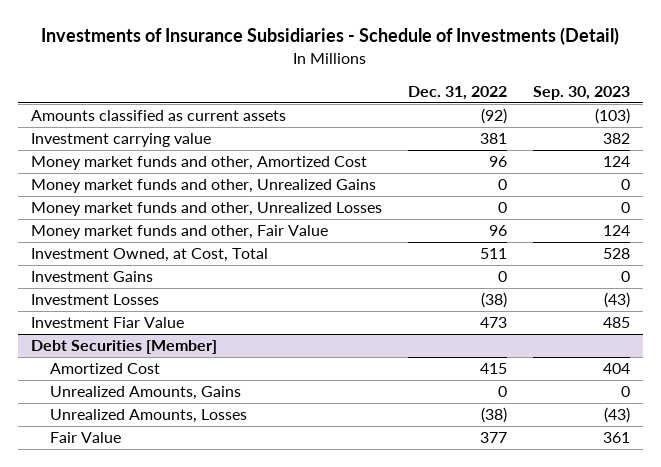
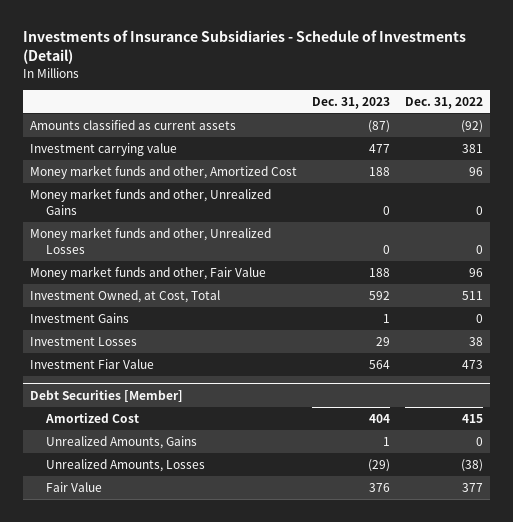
- | Dec. 31, 2022 | Sep. 30, 2023
+ | Dec. 31, 2023 | Dec. 31, 2022
- Investment Losses | (38) | (43)
+ Investment Losses | 29 | 38

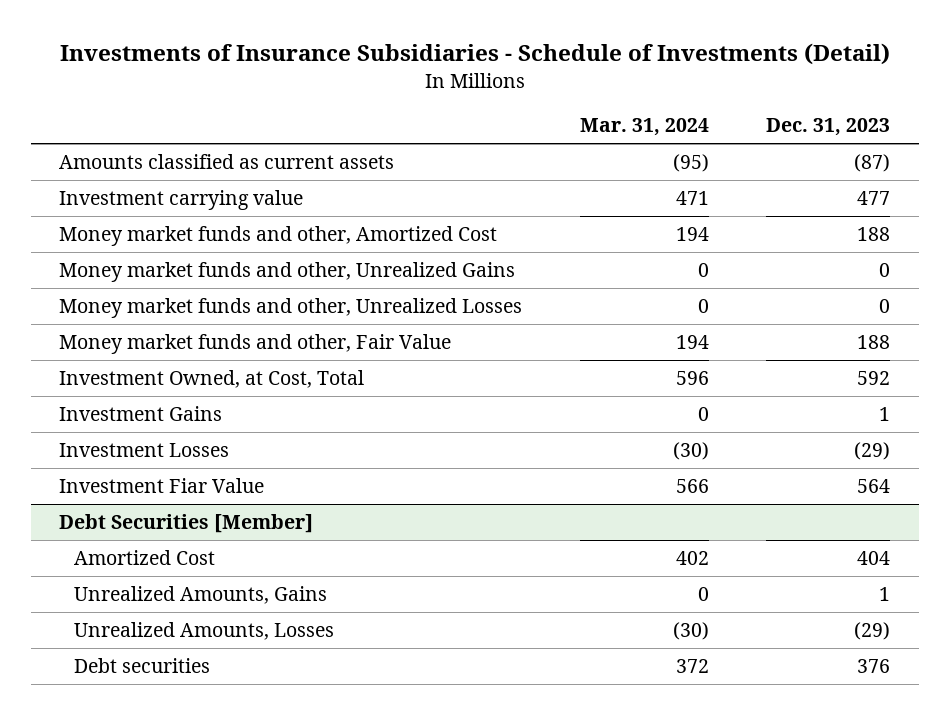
- | Dec. 31, 2023 | Dec. 31, 2022
+ | Mar. 31, 2024 | Dec. 31, 2023
- Investment Losses | 29 | 38
+ Investment Losses | (30) | (29)
@ Debt Securities [Member]
- Fair Value | 376 | 377
+ Debt securities | 372 | 376

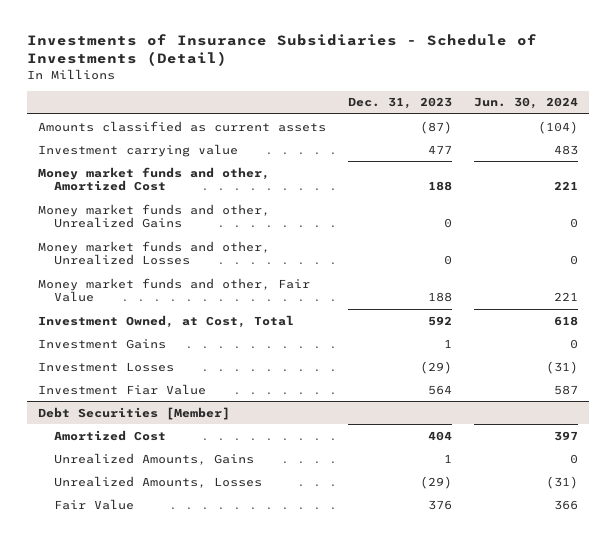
- | Mar. 31, 2024 | Dec. 31, 2023
+ | Dec. 31, 2023 | Jun. 30, 2024
@ Debt Securities [Member]
- Debt securities | 372 | 376
+ Fair Value | 376 | 366

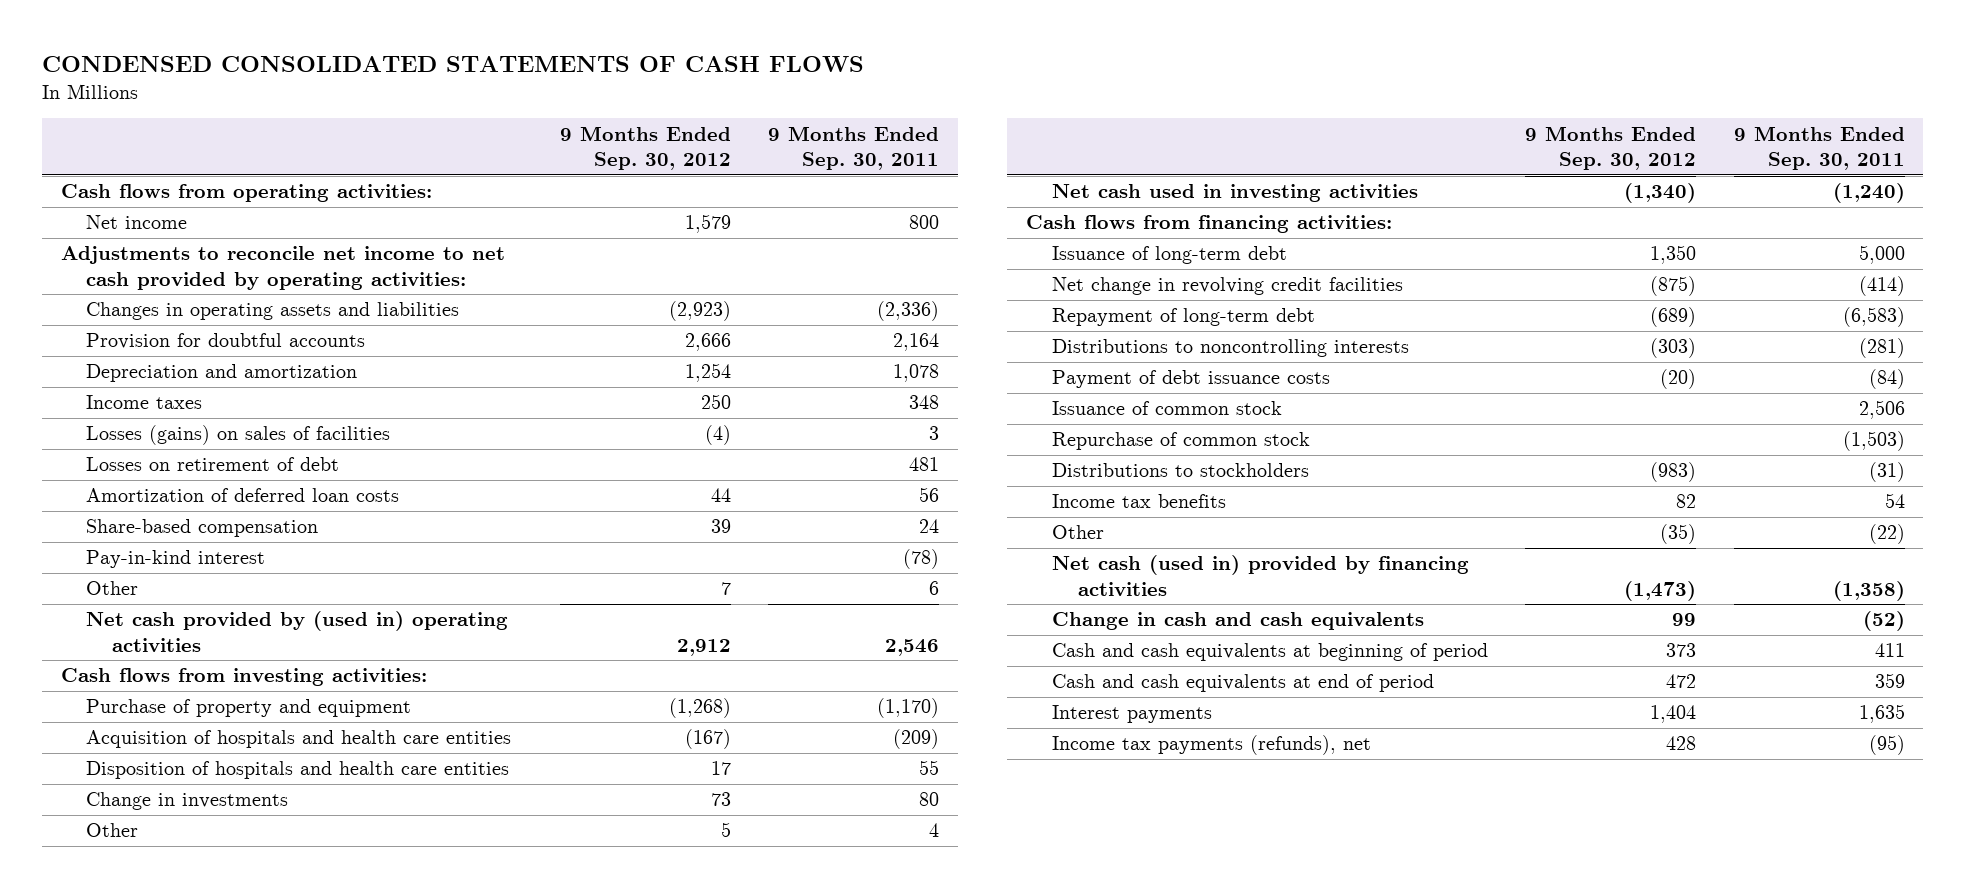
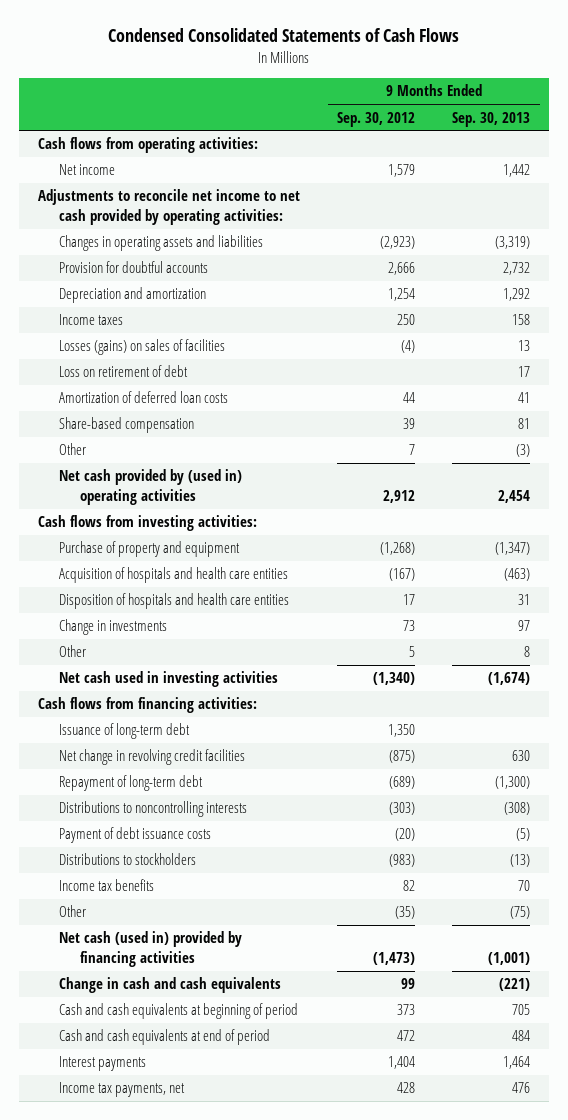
- CONDENSED CONSOLIDATED STATEMENTS OF CASH FLOWS
+ Condensed Consolidated Statements of Cash Flows
- | 9 Months Ended Sep. 30, 2012 | 9 Months Ended Sep. 30, 2011
+ | 9 Months Ended Sep. 30, 2012 | 9 Months Ended Sep. 30, 2013
- Losses on retirement of debt | | 481
+ Loss on retirement of debt | | 17
- Pay-in-kind interest | | (78)
- Issuance of common stock | | 2,506
- Repurchase of common stock | | (1,503)
- Income tax payments (refunds), net | 428 | (95)
+ Income tax payments, net | 428 | 476

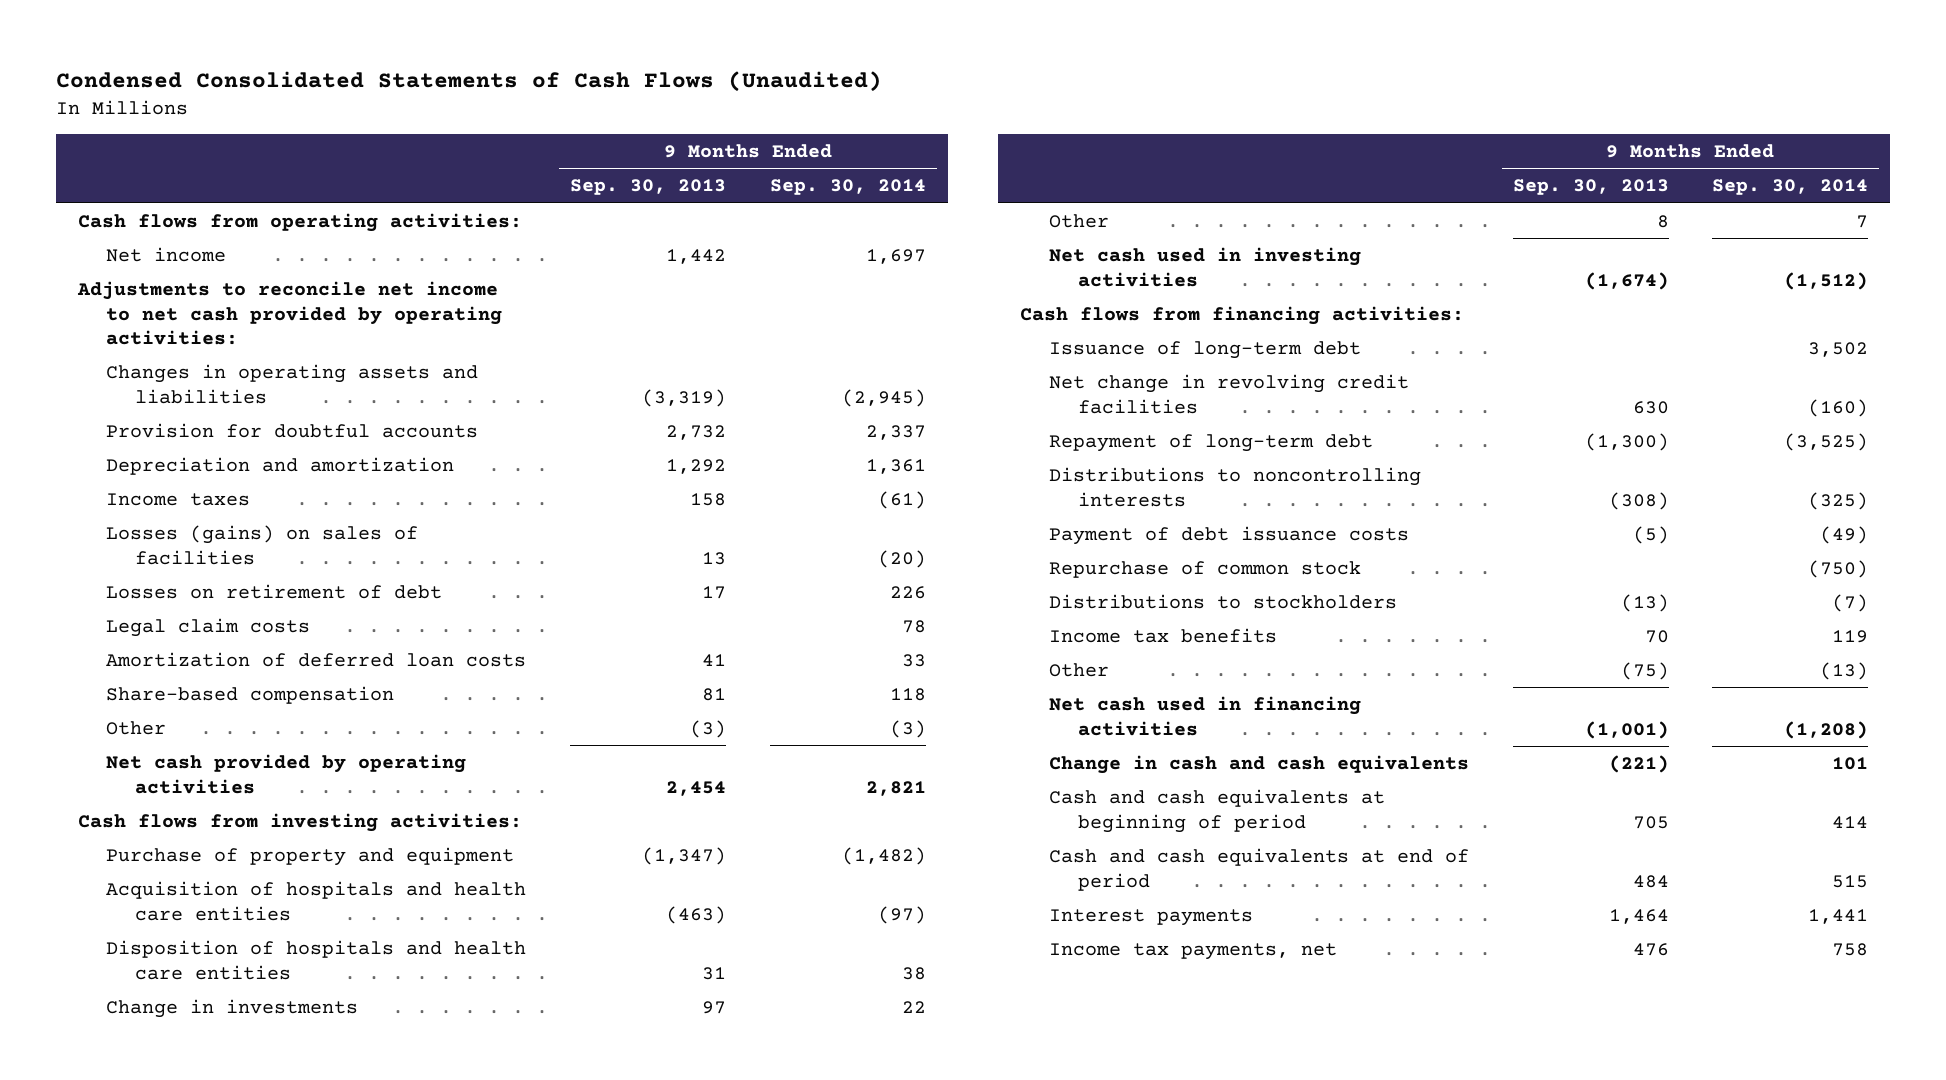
- Condensed Consolidated Statements of Cash Flows
+ Condensed Consolidated Statements of Cash Flows (Unaudited)
- | 9 Months Ended Sep. 30, 2012 | 9 Months Ended Sep. 30, 2013
+ | 9 Months Ended Sep. 30, 2013 | 9 Months Ended Sep. 30, 2014
- Loss on retirement of debt | | 17
+ Losses on retirement of debt | 17 | 226
+ Legal claim costs | | 78
- Net cash provided by (used in) operating activities | 2,912 | 2,454
+ Net cash provided by operating activities | 2,454 | 2,821
+ Repurchase of common stock | | (750)
- Net cash (used in) provided by financing activities | (1,473) | (1,001)
+ Net cash used in financing activities | (1,001) | (1,208)

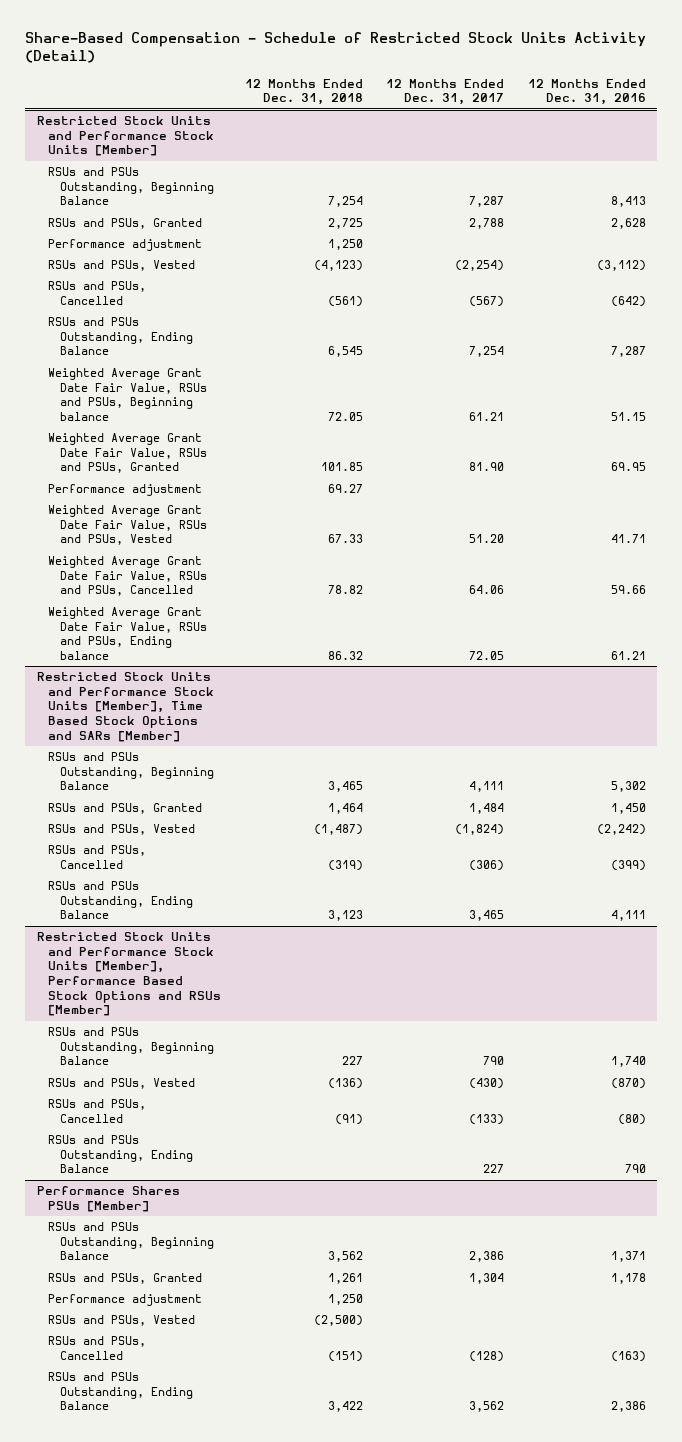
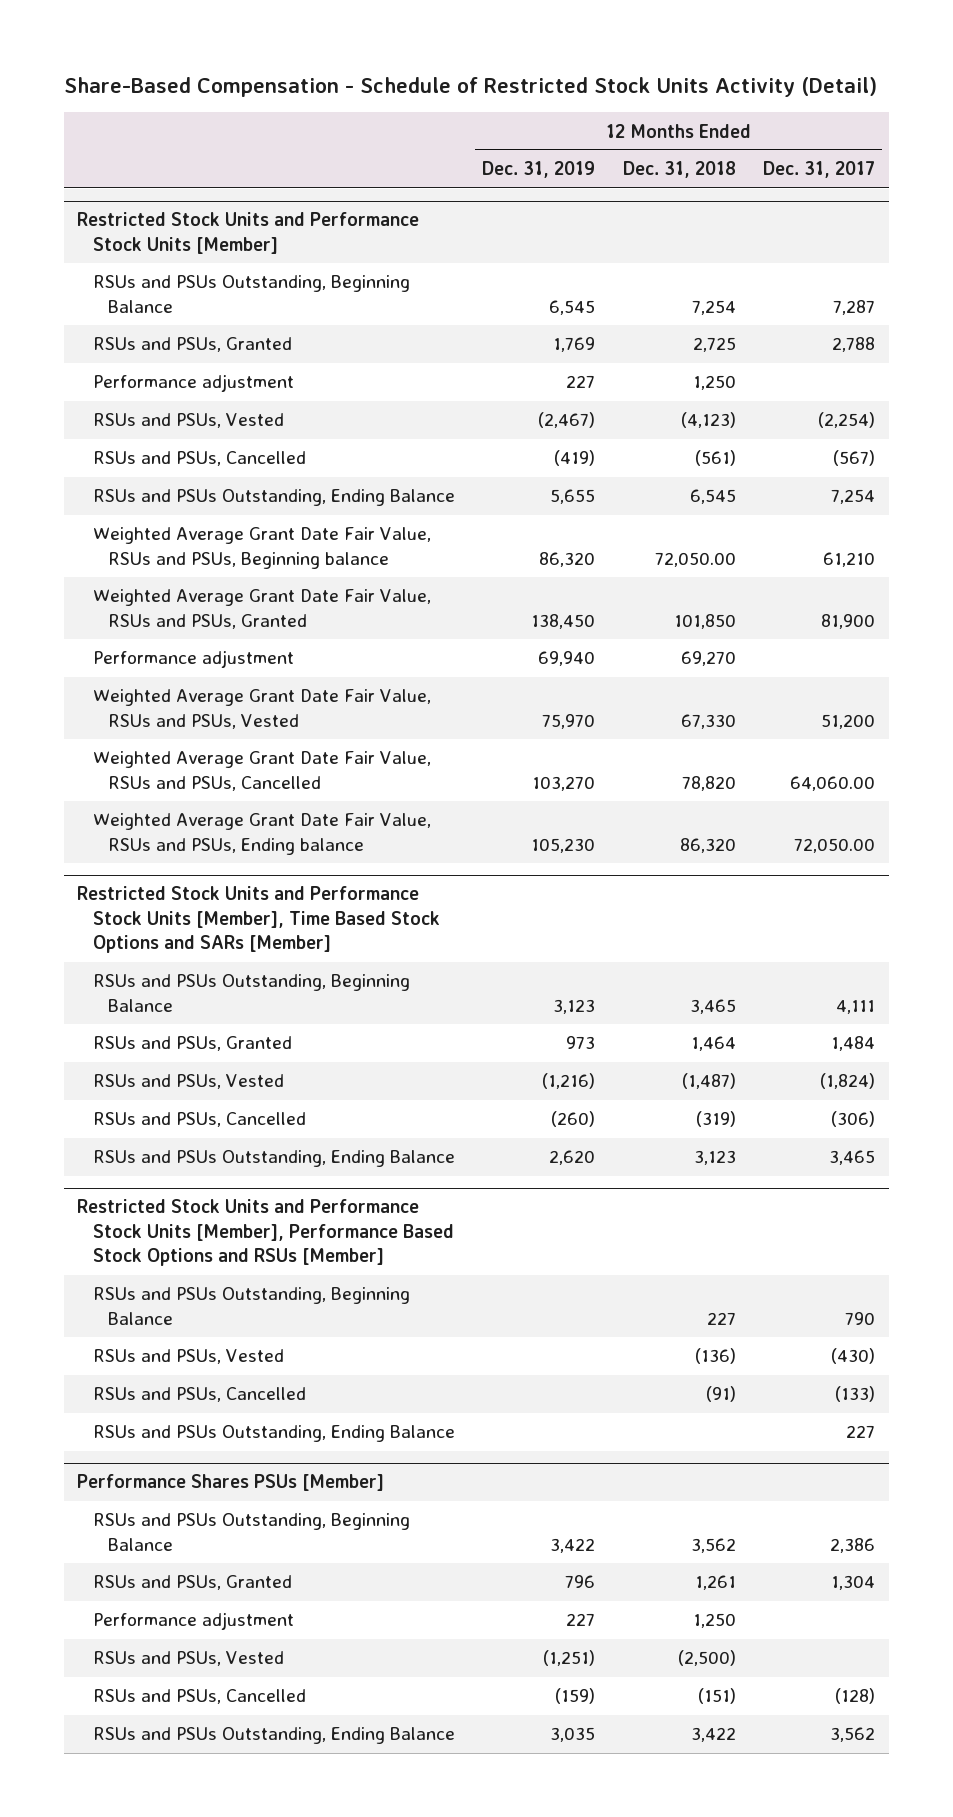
- | 12 Months Ended Dec. 31, 2018 | 12 Months Ended Dec. 31, 2017 | 12 Months Ended Dec. 31, 2016
+ | 12 Months Ended Dec. 31, 2019 | 12 Months Ended Dec. 31, 2018 | 12 Months Ended Dec. 31, 2017
@ Restricted Stock Units and Performance Stock Units [Member]
- Weighted Average Grant Date Fair Value, RSUs and PSUs, Beginning balance | 72.05 | 61.21 | 51.15
- Weighted Average Grant Date Fair Value, RSUs and PSUs, Granted | 101.85 | 81.90 | 69.95
- Performance adjustment | 69.27 | |
- Weighted Average Grant Date Fair Value, RSUs and PSUs, Vested | 67.33 | 51.20 | 41.71
- Weighted Average Grant Date Fair Value, RSUs and PSUs, Cancelled | 78.82 | 64.06 | 59.66
- Weighted Average Grant Date Fair Value, RSUs and PSUs, Ending balance | 86.32 | 72.05 | 61.21
+ Weighted Average Grant Date Fair Value, RSUs and PSUs, Beginning balance | 86,320 | 72,050.00 | 61,210
+ Weighted Average Grant Date Fair Value, RSUs and PSUs, Granted | 138,450 | 101,850 | 81,900
+ Performance adjustment | 69,940 | 69,270 |
+ Weighted Average Grant Date Fair Value, RSUs and PSUs, Vested | 75,970 | 67,330 | 51,200
+ Weighted Average Grant Date Fair Value, RSUs and PSUs, Cancelled | 103,270 | 78,820 | 64,060.00
+ Weighted Average Grant Date Fair Value, RSUs and PSUs, Ending balance | 105,230 | 86,320 | 72,050.00

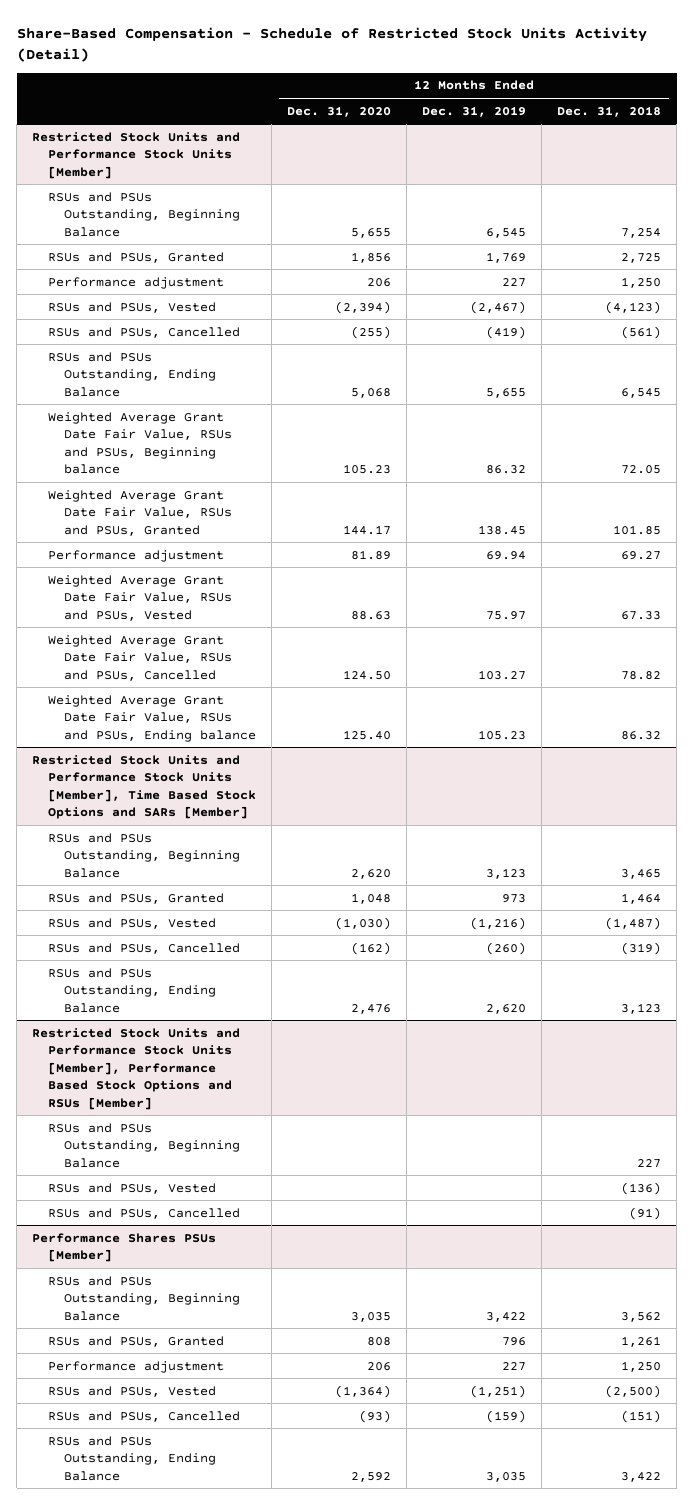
- | 12 Months Ended Dec. 31, 2019 | 12 Months Ended Dec. 31, 2018 | 12 Months Ended Dec. 31, 2017
+ | 12 Months Ended Dec. 31, 2020 | 12 Months Ended Dec. 31, 2019 | 12 Months Ended Dec. 31, 2018
@ Restricted Stock Units and Performance Stock Units [Member]
- Weighted Average Grant Date Fair Value, RSUs and PSUs, Beginning balance | 86,320 | 72,050.00 | 61,210
- Weighted Average Grant Date Fair Value, RSUs and PSUs, Granted | 138,450 | 101,850 | 81,900
- Performance adjustment | 69,940 | 69,270 |
- Weighted Average Grant Date Fair Value, RSUs and PSUs, Vested | 75,970 | 67,330 | 51,200
- Weighted Average Grant Date Fair Value, RSUs and PSUs, Cancelled | 103,270 | 78,820 | 64,060.00
- Weighted Average Grant Date Fair Value, RSUs and PSUs, Ending balance | 105,230 | 86,320 | 72,050.00
+ Weighted Average Grant Date Fair Value, RSUs and PSUs, Beginning balance | 105.23 | 86.32 | 72.05
+ Weighted Average Grant Date Fair Value, RSUs and PSUs, Granted | 144.17 | 138.45 | 101.85
+ Performance adjustment | 81.89 | 69.94 | 69.27
+ Weighted Average Grant Date Fair Value, RSUs and PSUs, Vested | 88.63 | 75.97 | 67.33
+ Weighted Average Grant Date Fair Value, RSUs and PSUs, Cancelled | 124.50 | 103.27 | 78.82
+ Weighted Average Grant Date Fair Value, RSUs and PSUs, Ending balance | 125.40 | 105.23 | 86.32
@ Restricted Stock Units and Performance Stock Units [Member], Performance Based Stock Options and RSUs [Member]
- RSUs and PSUs Outstanding, Ending Balance | | | 227

